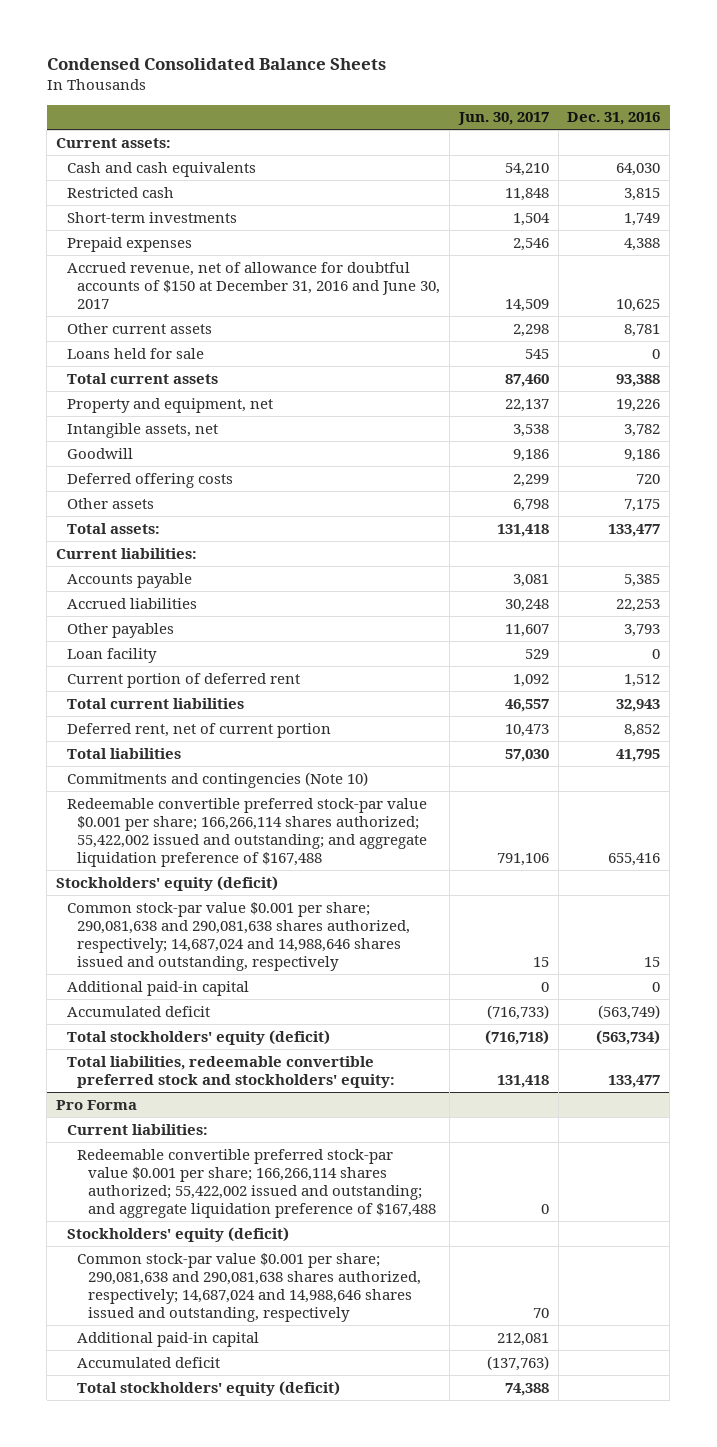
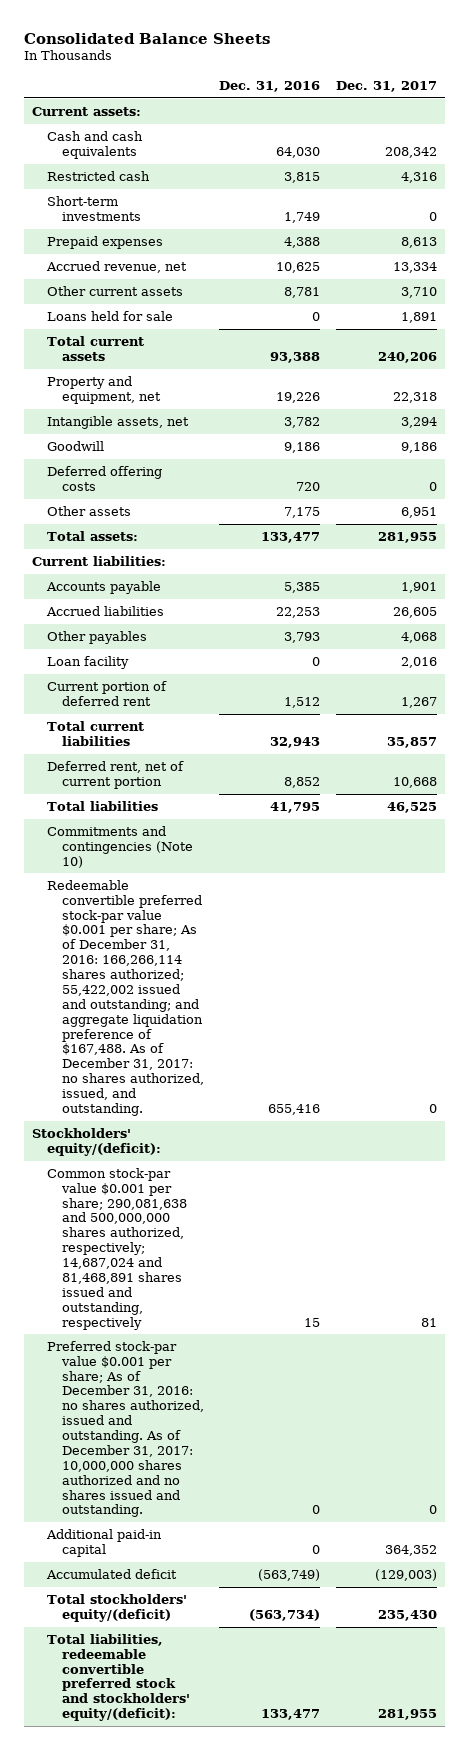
- Condensed Consolidated Balance Sheets
+ Consolidated Balance Sheets
- | Jun. 30, 2017 | Dec. 31, 2016
+ | Dec. 31, 2016 | Dec. 31, 2017
- Accrued revenue, net of allowance for doubtful accounts of $150 at December 31, 2016 and June 30, 2017 | 14,509 | 10,625
+ Accrued revenue, net | 10,625 | 13,334
- Redeemable convertible preferred stock-par value $0.001 per share; 166,266,114 shares authorized; 55,422,002 issued and outstanding; and aggregate liquidation preference of $167,488 | 791,106 | 655,416
- Stockholders' equity (deficit)
- Common stock-par value $0.001 per share; 290,081,638 and 290,081,638 shares authorized, respectively; 14,687,024 and 14,988,646 shares issued and outstanding, respectively | 15 | 15
+ Redeemable convertible preferred stock-par value $0.001 per share; As of December 31, 2016: 166,266,114 shares authorized; 55,422,002 issued and outstanding; and aggregate liquidation preference of $167,488. As of December 31, 2017: no shares authorized, issued, and outstanding. | 655,416 | 0
+ Stockholders' equity/(deficit):
+ Common stock-par value $0.001 per share; 290,081,638 and 500,000,000 shares authorized, respectively; 14,687,024 and 81,468,891 shares issued and outstanding, respectively | 15 | 81
+ Preferred stock-par value $0.001 per share; As of December 31, 2016: no shares authorized, issued and outstanding. As of December 31, 2017: 10,000,000 shares authorized and no shares issued and outstanding. | 0 | 0
- Total stockholders' equity (deficit) | (716,718) | (563,734)
- Total liabilities, redeemable convertible preferred stock and stockholders' equity: | 131,418 | 133,477
- Pro Forma
- Current liabilities:
- Redeemable convertible preferred stock-par value $0.001 per share; 166,266,114 shares authorized; 55,422,002 issued and outstanding; and aggregate liquidation preference of $167,488 | 0 |
- Stockholders' equity (deficit)
- Common stock-par value $0.001 per share; 290,081,638 and 290,081,638 shares authorized, respectively; 14,687,024 and 14,988,646 shares issued and outstanding, respectively | 70 |
- Additional paid-in capital | 212,081 |
- Accumulated deficit | (137,763) |
- Total stockholders' equity (deficit) | 74,388 |
+ Total stockholders' equity/(deficit) | (563,734) | 235,430
+ Total liabilities, redeemable convertible preferred stock and stockholders' equity/(deficit): | 133,477 | 281,955

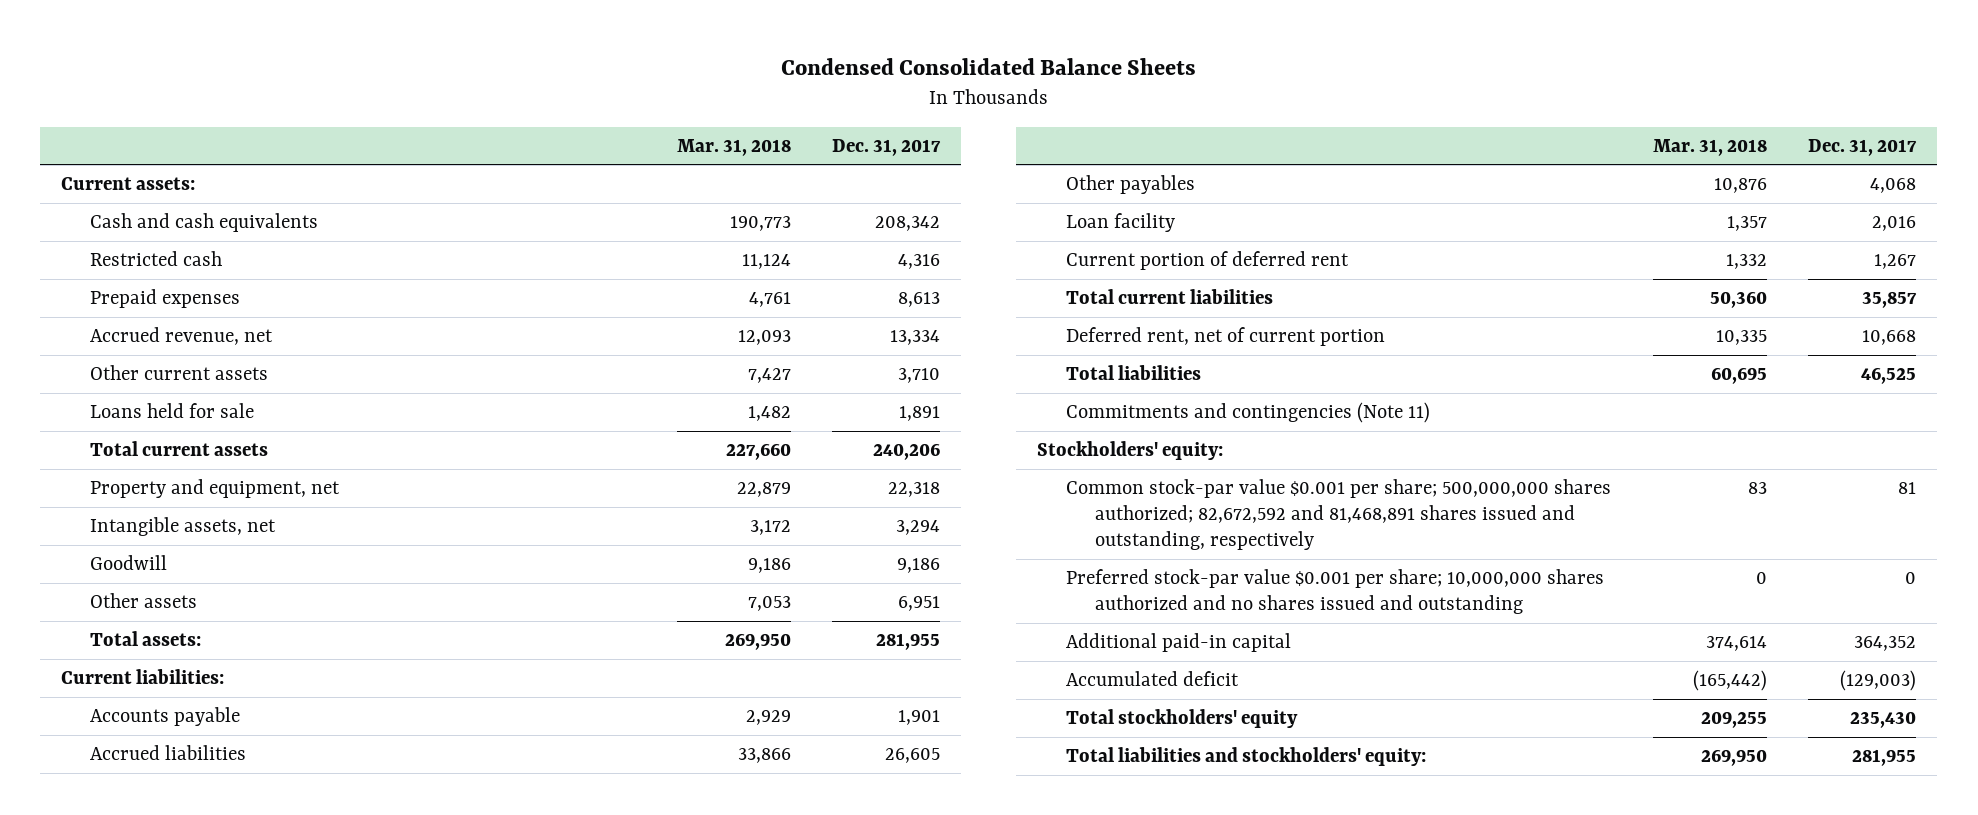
- Consolidated Balance Sheets
+ Condensed Consolidated Balance Sheets
- | Dec. 31, 2016 | Dec. 31, 2017
+ | Mar. 31, 2018 | Dec. 31, 2017
- Short-term investments | 1,749 | 0
- Deferred offering costs | 720 | 0
- Commitments and contingencies (Note 10)
- Redeemable convertible preferred stock-par value $0.001 per share; As of December 31, 2016: 166,266,114 shares authorized; 55,422,002 issued and outstanding; and aggregate liquidation preference of $167,488. As of December 31, 2017: no shares authorized, issued, and outstanding. | 655,416 | 0
- Stockholders' equity/(deficit):
- Common stock-par value $0.001 per share; 290,081,638 and 500,000,000 shares authorized, respectively; 14,687,024 and 81,468,891 shares issued and outstanding, respectively | 15 | 81
- Preferred stock-par value $0.001 per share; As of December 31, 2016: no shares authorized, issued and outstanding. As of December 31, 2017: 10,000,000 shares authorized and no shares issued and outstanding. | 0 | 0
+ Commitments and contingencies (Note 11)
+ Stockholders' equity:
+ Common stock-par value $0.001 per share; 500,000,000 shares authorized; 82,672,592 and 81,468,891 shares issued and outstanding, respectively | 83 | 81
+ Preferred stock-par value $0.001 per share; 10,000,000 shares authorized and no shares issued and outstanding | 0 | 0
- Total stockholders' equity/(deficit) | (563,734) | 235,430
- Total liabilities, redeemable convertible preferred stock and stockholders' equity/(deficit): | 133,477 | 281,955
+ Total stockholders' equity | 209,255 | 235,430
+ Total liabilities and stockholders' equity: | 269,950 | 281,955

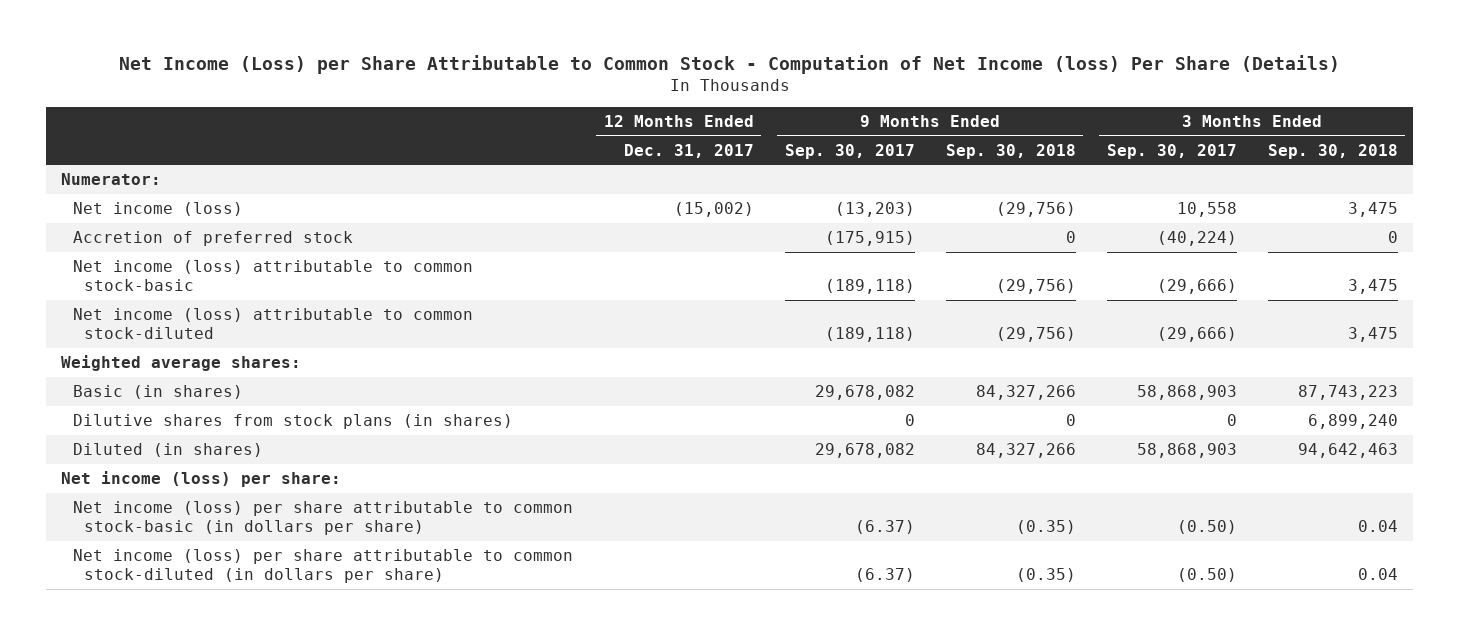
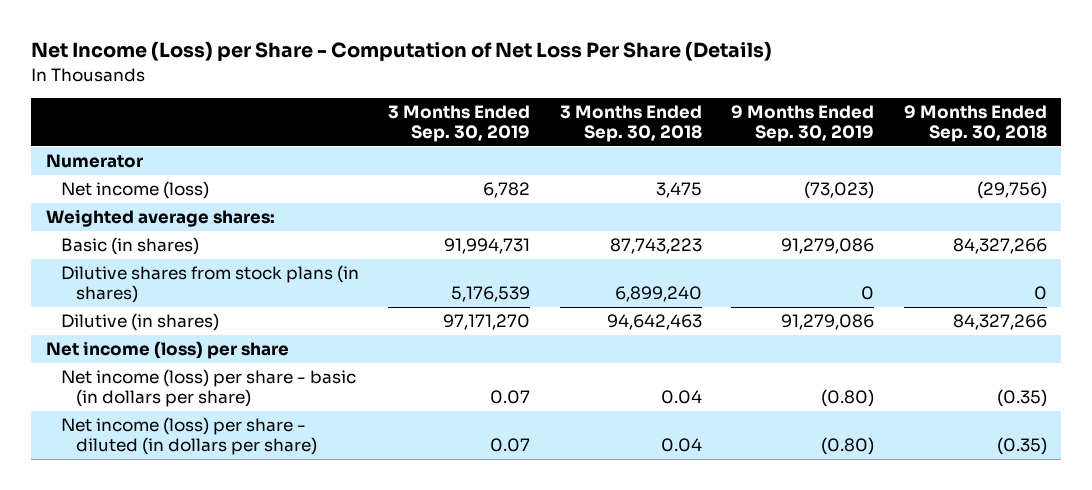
- Net Income (Loss) per Share Attributable to Common Stock - Computation of Net Income (loss) Per Share (Details)
+ Net Income (Loss) per Share - Computation of Net Loss Per Share (Details)
- | 12 Months Ended Dec. 31, 2017 | 9 Months Ended Sep. 30, 2017 | 9 Months Ended Sep. 30, 2018 | 3 Months Ended Sep. 30, 2017 | 3 Months Ended Sep. 30, 2018
+ | 3 Months Ended Sep. 30, 2019 | 3 Months Ended Sep. 30, 2018 | 9 Months Ended Sep. 30, 2019 | 9 Months Ended Sep. 30, 2018
- Numerator:
+ Numerator
- Accretion of preferred stock | | (175,915) | 0 | (40,224) | 0
- Net income (loss) attributable to common stock-basic | | (189,118) | (29,756) | (29,666) | 3,475
- Net income (loss) attributable to common stock-diluted | | (189,118) | (29,756) | (29,666) | 3,475
- Diluted (in shares) | | 29,678,082 | 84,327,266 | 58,868,903 | 94,642,463
- Net income (loss) per share:
- Net income (loss) per share attributable to common stock-basic (in dollars per share) | | (6.37) | (0.35) | (0.50) | 0.04
- Net income (loss) per share attributable to common stock-diluted (in dollars per share) | | (6.37) | (0.35) | (0.50) | 0.04
+ Dilutive (in shares) | 97,171,270 | 94,642,463 | 91,279,086 | 84,327,266
+ Net income (loss) per share
+ Net income (loss) per share - basic (in dollars per share) | 0.07 | 0.04 | (0.80) | (0.35)
+ Net income (loss) per share - diluted (in dollars per share) | 0.07 | 0.04 | (0.80) | (0.35)

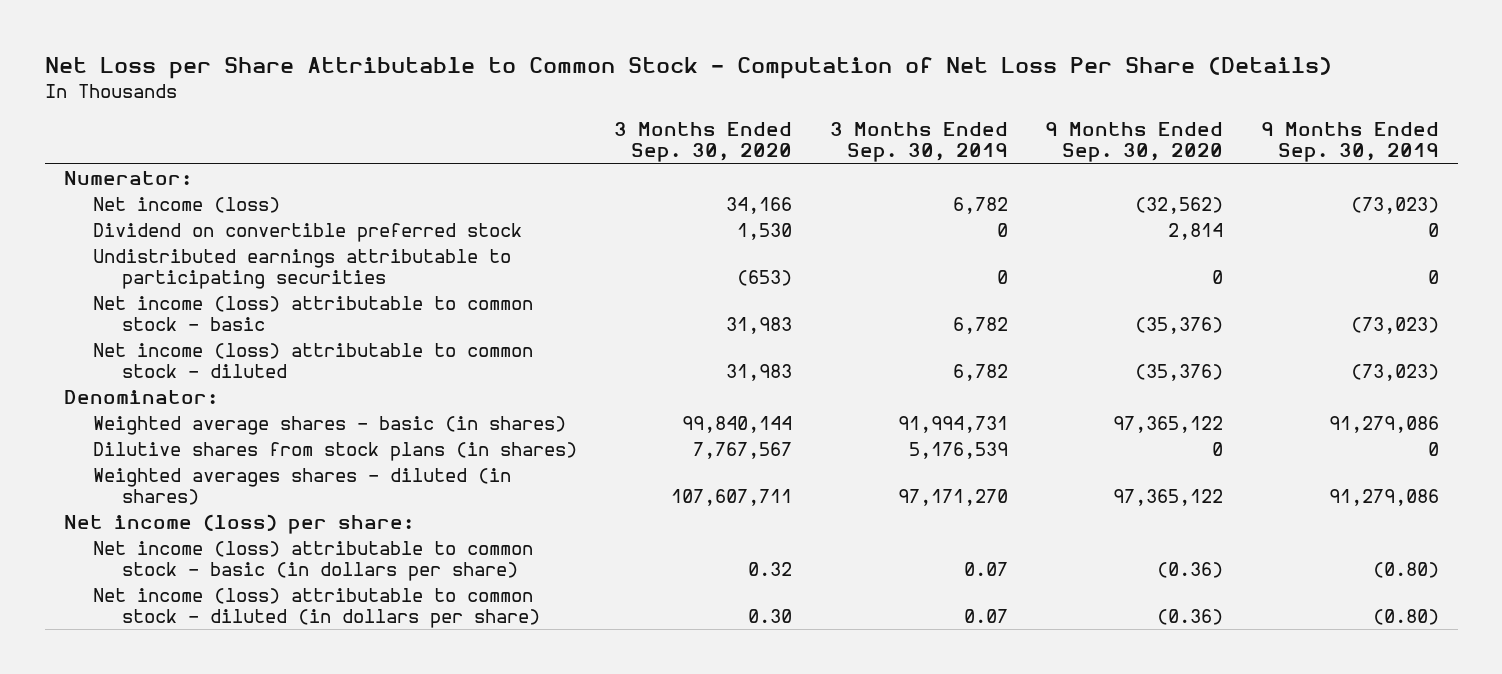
- Net Income (Loss) per Share - Computation of Net Loss Per Share (Details)
+ Net Loss per Share Attributable to Common Stock - Computation of Net Loss Per Share (Details)
- | 3 Months Ended Sep. 30, 2019 | 3 Months Ended Sep. 30, 2018 | 9 Months Ended Sep. 30, 2019 | 9 Months Ended Sep. 30, 2018
+ | 3 Months Ended Sep. 30, 2020 | 3 Months Ended Sep. 30, 2019 | 9 Months Ended Sep. 30, 2020 | 9 Months Ended Sep. 30, 2019
- Numerator
+ Numerator:
- Weighted average shares:
- Basic (in shares) | 91,994,731 | 87,743,223 | 91,279,086 | 84,327,266
+ Dividend on convertible preferred stock | 1,530 | 0 | 2,814 | 0
+ Undistributed earnings attributable to participating securities | (653) | 0 | 0 | 0
+ Net income (loss) attributable to common stock - basic | 31,983 | 6,782 | (35,376) | (73,023)
+ Net income (loss) attributable to common stock - diluted | 31,983 | 6,782 | (35,376) | (73,023)
+ Denominator:
+ Weighted average shares - basic (in shares) | 99,840,144 | 91,994,731 | 97,365,122 | 91,279,086
- Dilutive (in shares) | 97,171,270 | 94,642,463 | 91,279,086 | 84,327,266
- Net income (loss) per share
- Net income (loss) per share - basic (in dollars per share) | 0.07 | 0.04 | (0.80) | (0.35)
- Net income (loss) per share - diluted (in dollars per share) | 0.07 | 0.04 | (0.80) | (0.35)
+ Weighted averages shares - diluted (in shares) | 107,607,711 | 97,171,270 | 97,365,122 | 91,279,086
+ Net income (loss) per share:
+ Net income (loss) attributable to common stock - basic (in dollars per share) | 0.32 | 0.07 | (0.36) | (0.80)
+ Net income (loss) attributable to common stock - diluted (in dollars per share) | 0.30 | 0.07 | (0.36) | (0.80)

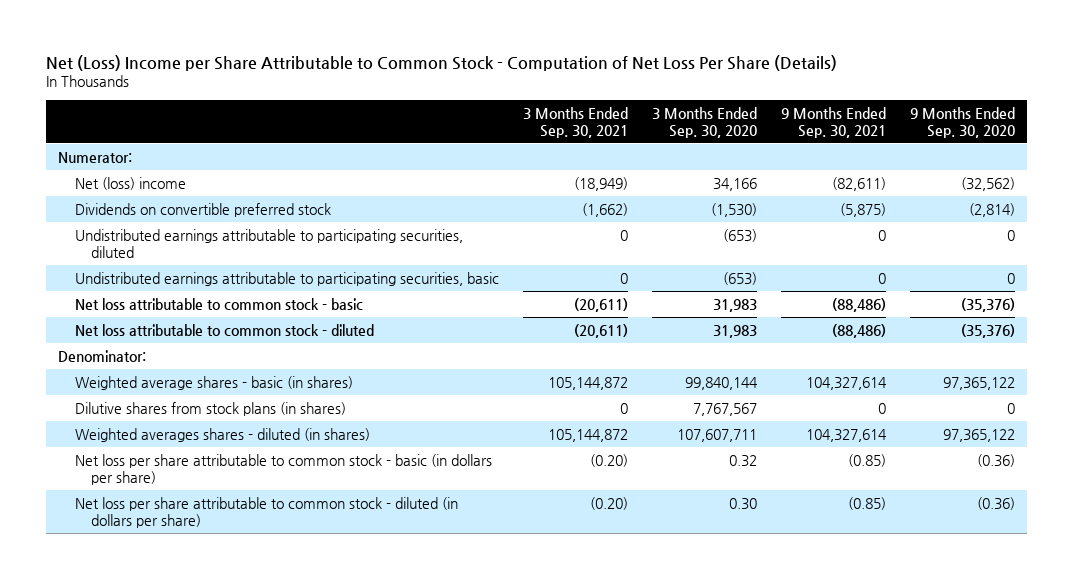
- Net Loss per Share Attributable to Common Stock - Computation of Net Loss Per Share (Details)
+ Net (Loss) Income per Share Attributable to Common Stock - Computation of Net Loss Per Share (Details)
- | 3 Months Ended Sep. 30, 2020 | 3 Months Ended Sep. 30, 2019 | 9 Months Ended Sep. 30, 2020 | 9 Months Ended Sep. 30, 2019
+ | 3 Months Ended Sep. 30, 2021 | 3 Months Ended Sep. 30, 2020 | 9 Months Ended Sep. 30, 2021 | 9 Months Ended Sep. 30, 2020
- Net income (loss) | 34,166 | 6,782 | (32,562) | (73,023)
- Dividend on convertible preferred stock | 1,530 | 0 | 2,814 | 0
- Undistributed earnings attributable to participating securities | (653) | 0 | 0 | 0
- Net income (loss) attributable to common stock - basic | 31,983 | 6,782 | (35,376) | (73,023)
- Net income (loss) attributable to common stock - diluted | 31,983 | 6,782 | (35,376) | (73,023)
+ Net (loss) income | (18,949) | 34,166 | (82,611) | (32,562)
+ Dividends on convertible preferred stock | (1,662) | (1,530) | (5,875) | (2,814)
+ Undistributed earnings attributable to participating securities, diluted | 0 | (653) | 0 | 0
+ Undistributed earnings attributable to participating securities, basic | 0 | (653) | 0 | 0
+ Net loss attributable to common stock - basic | (20,611) | 31,983 | (88,486) | (35,376)
+ Net loss attributable to common stock - diluted | (20,611) | 31,983 | (88,486) | (35,376)
- Net income (loss) per share:
- Net income (loss) attributable to common stock - basic (in dollars per share) | 0.32 | 0.07 | (0.36) | (0.80)
- Net income (loss) attributable to common stock - diluted (in dollars per share) | 0.30 | 0.07 | (0.36) | (0.80)
+ Net loss per share attributable to common stock - basic (in dollars per share) | (0.20) | 0.32 | (0.85) | (0.36)
+ Net loss per share attributable to common stock - diluted (in dollars per share) | (0.20) | 0.30 | (0.85) | (0.36)

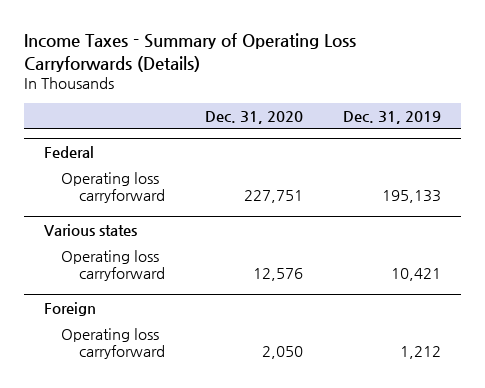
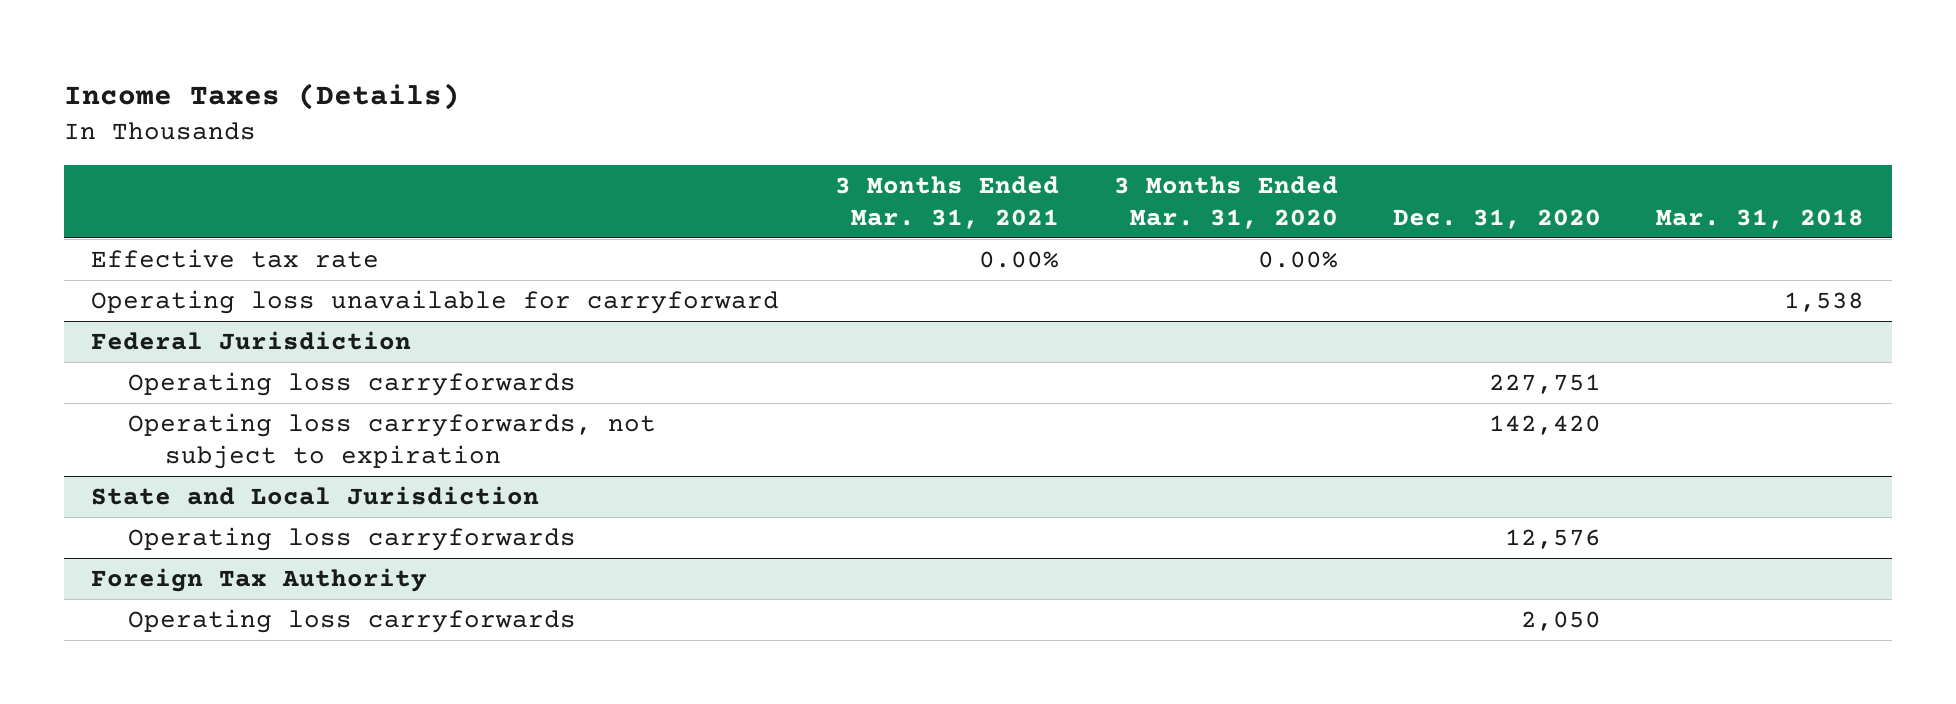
- Income Taxes - Summary of Operating Loss Carryforwards (Details)
+ Income Taxes (Details)
- | Dec. 31, 2020 | Dec. 31, 2019
+ | 3 Months Ended Mar. 31, 2021 | 3 Months Ended Mar. 31, 2020 | Dec. 31, 2020 | Mar. 31, 2018
- Federal
- Operating loss carryforward | 227,751 | 195,133
- Various states
- Operating loss carryforward | 12,576 | 10,421
- Foreign
- Operating loss carryforward | 2,050 | 1,212
+ Effective tax rate | 0.00% | 0.00% | |
+ Operating loss unavailable for carryforward | | | | 1,538
+ Federal Jurisdiction
+ Operating loss carryforwards | | | 227,751 |
+ Operating loss carryforwards, not subject to expiration | | | 142,420 |
+ State and Local Jurisdiction
+ Operating loss carryforwards | | | 12,576 |
+ Foreign Tax Authority
+ Operating loss carryforwards | | | 2,050 |

